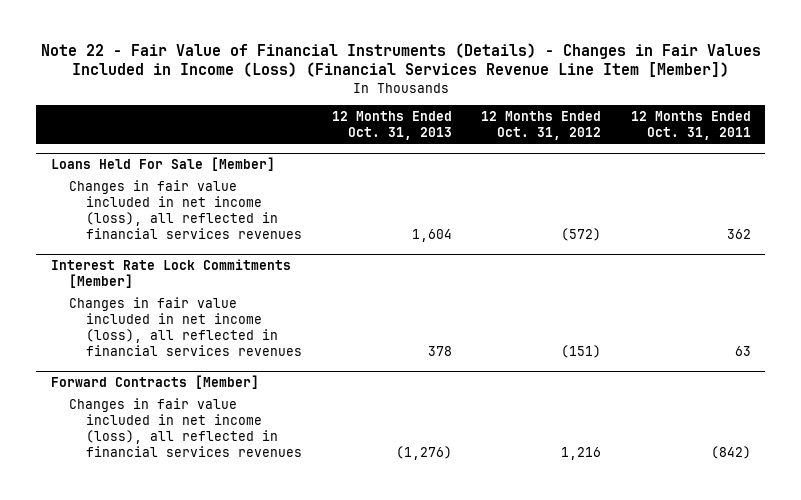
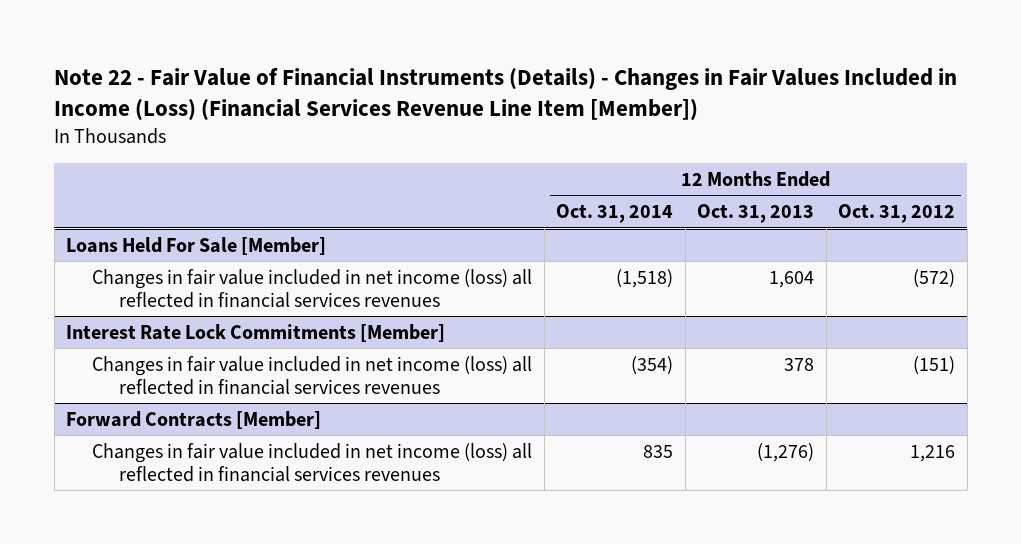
- | 12 Months Ended Oct. 31, 2013 | 12 Months Ended Oct. 31, 2012 | 12 Months Ended Oct. 31, 2011
+ | 12 Months Ended Oct. 31, 2014 | 12 Months Ended Oct. 31, 2013 | 12 Months Ended Oct. 31, 2012
@ Loans Held For Sale [Member]
- Changes in fair value included in net income (loss), all reflected in financial services revenues | 1,604 | (572) | 362
+ Changes in fair value included in net income (loss) all reflected in financial services revenues | (1,518) | 1,604 | (572)
@ Interest Rate Lock Commitments [Member]
- Changes in fair value included in net income (loss), all reflected in financial services revenues | 378 | (151) | 63
+ Changes in fair value included in net income (loss) all reflected in financial services revenues | (354) | 378 | (151)
@ Forward Contracts [Member]
- Changes in fair value included in net income (loss), all reflected in financial services revenues | (1,276) | 1,216 | (842)
+ Changes in fair value included in net income (loss) all reflected in financial services revenues | 835 | (1,276) | 1,216

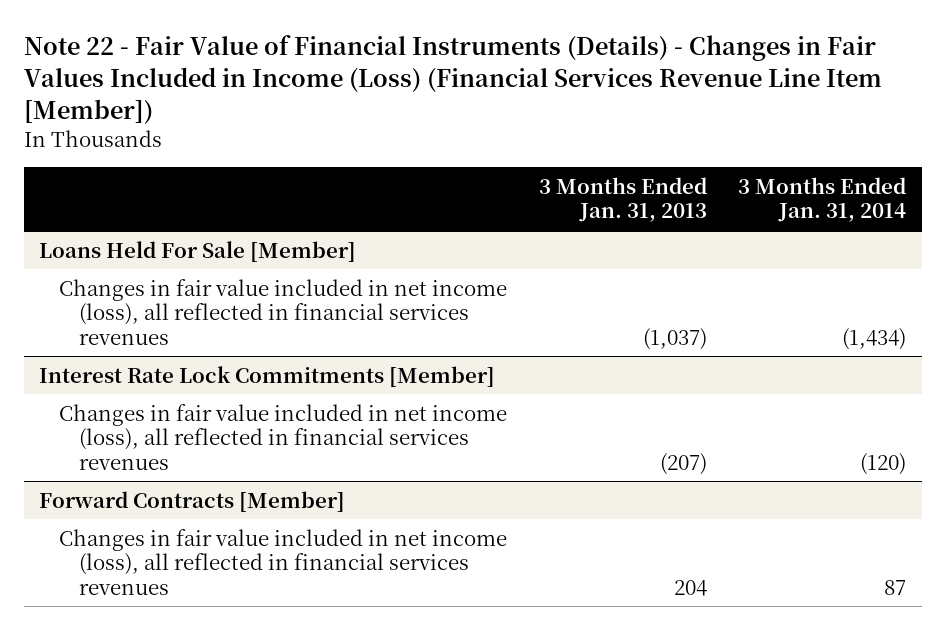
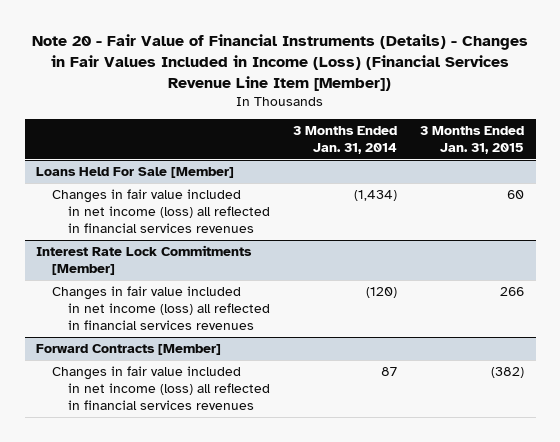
- Note 22 - Fair Value of Financial Instruments (Details) - Changes in Fair Values Included in Income (Loss) (Financial Services Revenue Line Item [Member])
+ Note 20 - Fair Value of Financial Instruments (Details) - Changes in Fair Values Included in Income (Loss) (Financial Services Revenue Line Item [Member])
- | 3 Months Ended Jan. 31, 2013 | 3 Months Ended Jan. 31, 2014
+ | 3 Months Ended Jan. 31, 2014 | 3 Months Ended Jan. 31, 2015
@ Loans Held For Sale [Member]
- Changes in fair value included in net income (loss), all reflected in financial services revenues | (1,037) | (1,434)
+ Changes in fair value included in net income (loss) all reflected in financial services revenues | (1,434) | 60
@ Interest Rate Lock Commitments [Member]
- Changes in fair value included in net income (loss), all reflected in financial services revenues | (207) | (120)
+ Changes in fair value included in net income (loss) all reflected in financial services revenues | (120) | 266
@ Forward Contracts [Member]
- Changes in fair value included in net income (loss), all reflected in financial services revenues | 204 | 87
+ Changes in fair value included in net income (loss) all reflected in financial services revenues | 87 | (382)

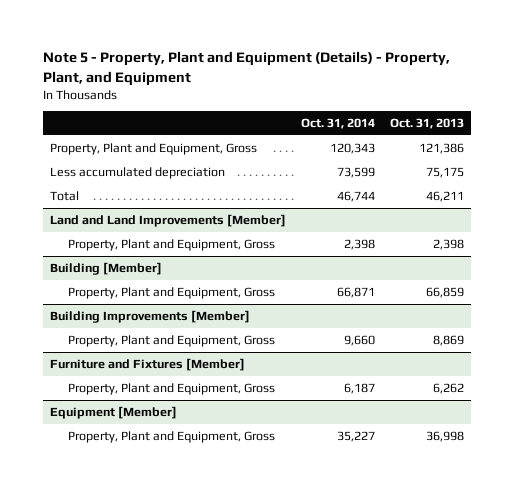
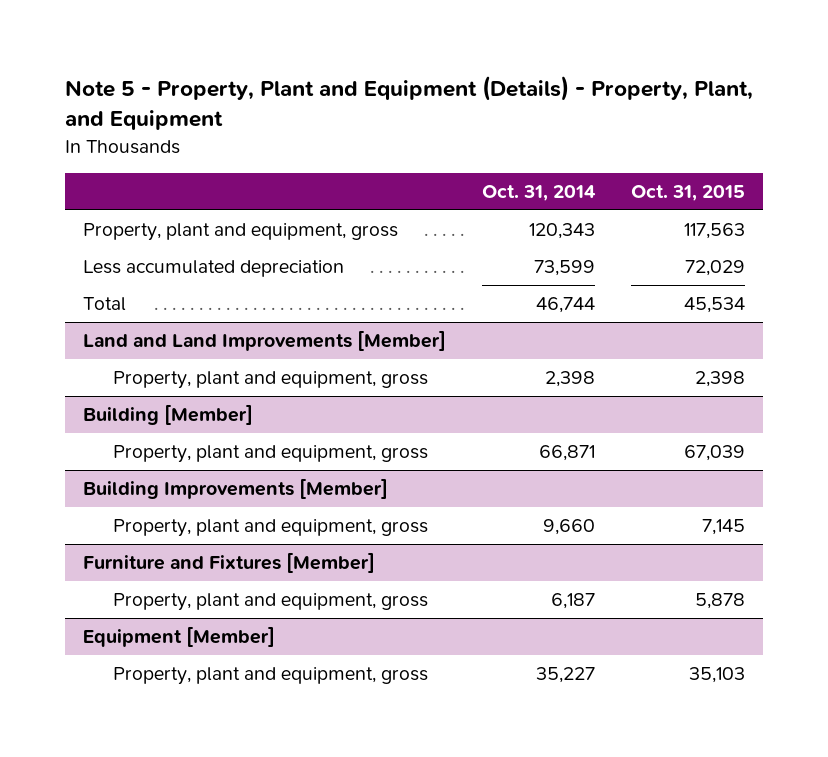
- | Oct. 31, 2014 | Oct. 31, 2013
+ | Oct. 31, 2014 | Oct. 31, 2015
- Property, Plant and Equipment, Gross | 120,343 | 121,386
+ Property, plant and equipment, gross | 120,343 | 117,563
@ Land and Land Improvements [Member]
- Property, Plant and Equipment, Gross | 2,398 | 2,398
+ Property, plant and equipment, gross | 2,398 | 2,398
@ Building [Member]
- Property, Plant and Equipment, Gross | 66,871 | 66,859
+ Property, plant and equipment, gross | 66,871 | 67,039
@ Building Improvements [Member]
- Property, Plant and Equipment, Gross | 9,660 | 8,869
+ Property, plant and equipment, gross | 9,660 | 7,145
@ Furniture and Fixtures [Member]
- Property, Plant and Equipment, Gross | 6,187 | 6,262
+ Property, plant and equipment, gross | 6,187 | 5,878
@ Equipment [Member]
- Property, Plant and Equipment, Gross | 35,227 | 36,998
+ Property, plant and equipment, gross | 35,227 | 35,103

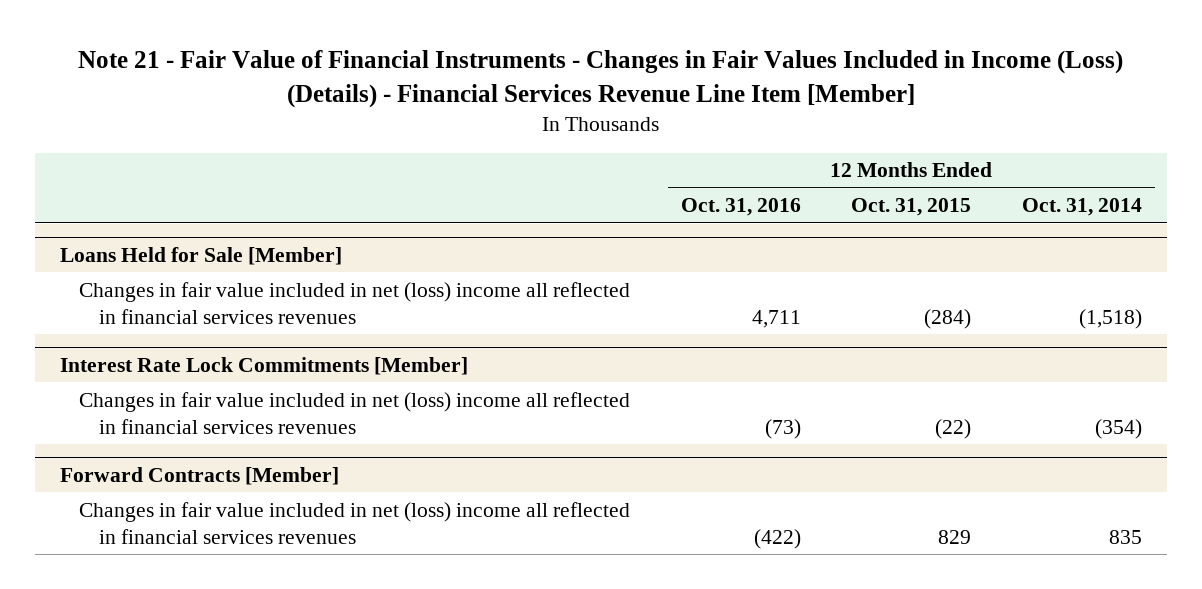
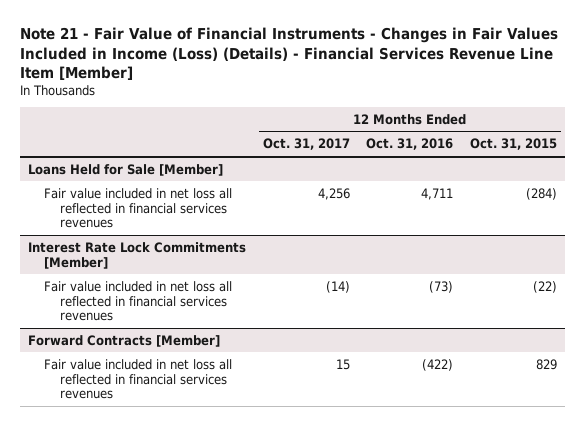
- | 12 Months Ended Oct. 31, 2016 | 12 Months Ended Oct. 31, 2015 | 12 Months Ended Oct. 31, 2014
+ | 12 Months Ended Oct. 31, 2017 | 12 Months Ended Oct. 31, 2016 | 12 Months Ended Oct. 31, 2015
@ Loans Held for Sale [Member]
- Changes in fair value included in net (loss) income all reflected in financial services revenues | 4,711 | (284) | (1,518)
+ Fair value included in net loss all reflected in financial services revenues | 4,256 | 4,711 | (284)
@ Interest Rate Lock Commitments [Member]
- Changes in fair value included in net (loss) income all reflected in financial services revenues | (73) | (22) | (354)
+ Fair value included in net loss all reflected in financial services revenues | (14) | (73) | (22)
@ Forward Contracts [Member]
- Changes in fair value included in net (loss) income all reflected in financial services revenues | (422) | 829 | 835
+ Fair value included in net loss all reflected in financial services revenues | 15 | (422) | 829

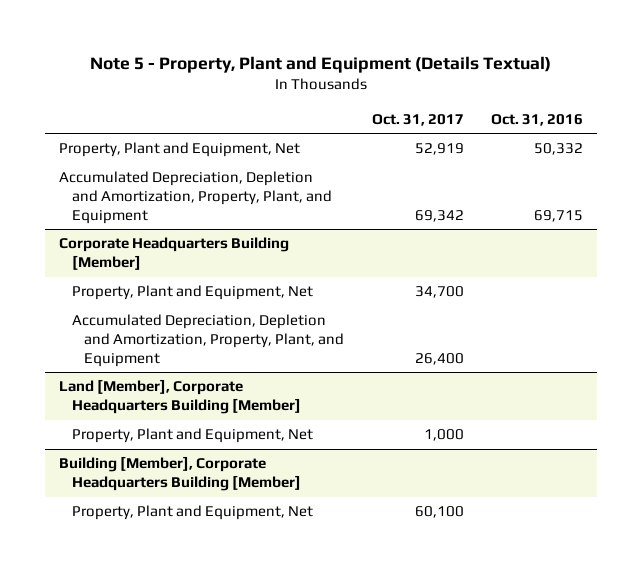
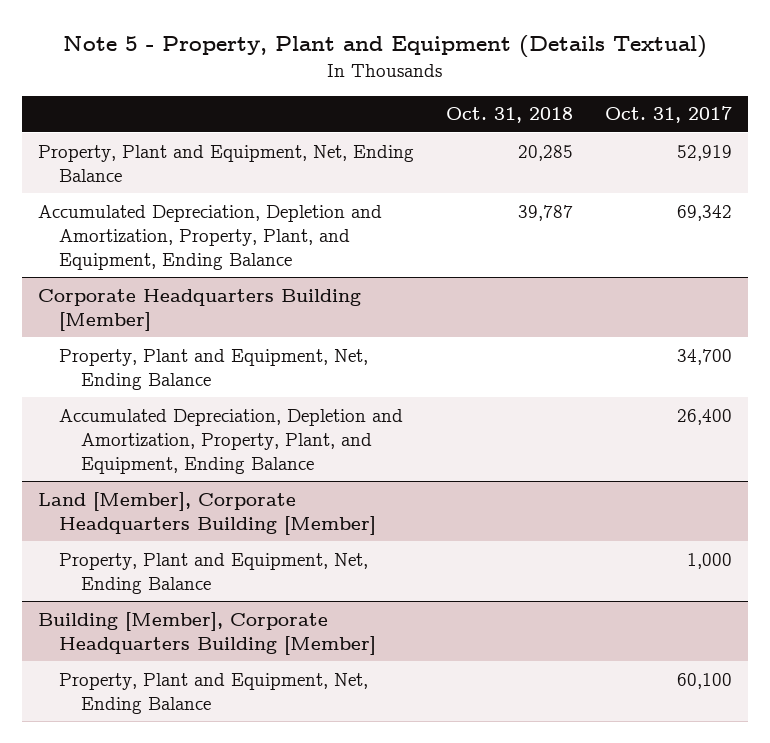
- | Oct. 31, 2017 | Oct. 31, 2016
+ | Oct. 31, 2018 | Oct. 31, 2017
- Property, Plant and Equipment, Net | 52,919 | 50,332
- Accumulated Depreciation, Depletion and Amortization, Property, Plant, and Equipment | 69,342 | 69,715
+ Property, Plant and Equipment, Net, Ending Balance | 20,285 | 52,919
+ Accumulated Depreciation, Depletion and Amortization, Property, Plant, and Equipment, Ending Balance | 39,787 | 69,342
@ Corporate Headquarters Building [Member]
- Property, Plant and Equipment, Net | 34,700 |
- Accumulated Depreciation, Depletion and Amortization, Property, Plant, and Equipment | 26,400 |
+ Property, Plant and Equipment, Net, Ending Balance | | 34,700
+ Accumulated Depreciation, Depletion and Amortization, Property, Plant, and Equipment, Ending Balance | | 26,400
@ Land [Member], Corporate Headquarters Building [Member]
- Property, Plant and Equipment, Net | 1,000 |
+ Property, Plant and Equipment, Net, Ending Balance | | 1,000
@ Building [Member], Corporate Headquarters Building [Member]
- Property, Plant and Equipment, Net | 60,100 |
+ Property, Plant and Equipment, Net, Ending Balance | | 60,100

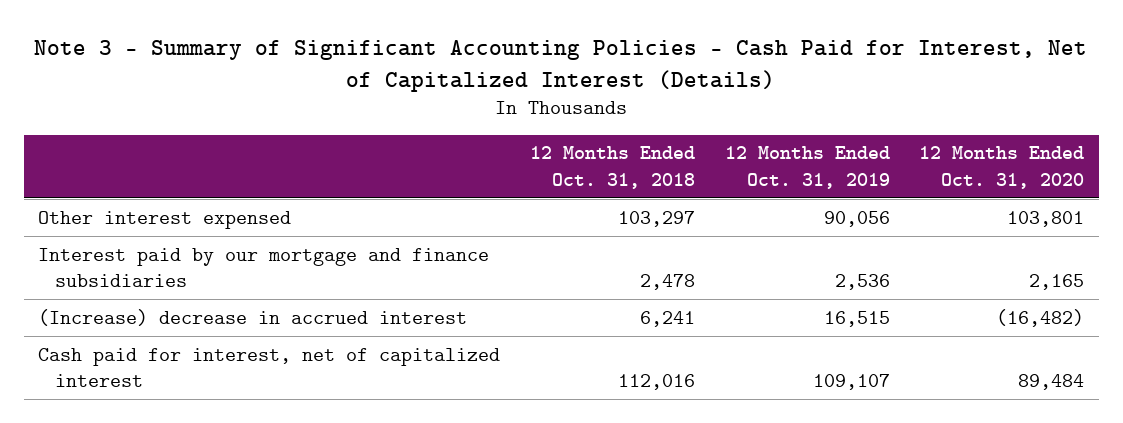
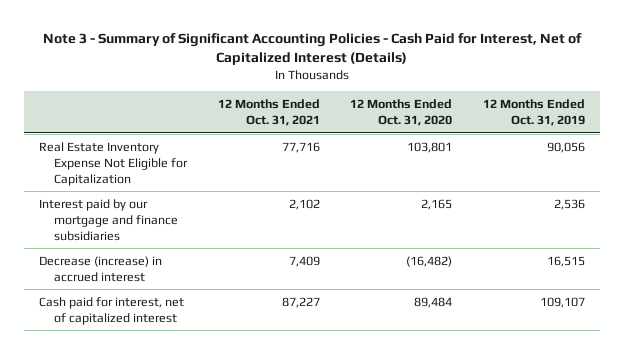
- | 12 Months Ended Oct. 31, 2018 | 12 Months Ended Oct. 31, 2019 | 12 Months Ended Oct. 31, 2020
+ | 12 Months Ended Oct. 31, 2021 | 12 Months Ended Oct. 31, 2020 | 12 Months Ended Oct. 31, 2019
- Other interest expensed | 103,297 | 90,056 | 103,801
+ Real Estate Inventory Expense Not Eligible for Capitalization | 77,716 | 103,801 | 90,056
- (Increase) decrease in accrued interest | 6,241 | 16,515 | (16,482)
+ Decrease (increase) in accrued interest | 7,409 | (16,482) | 16,515

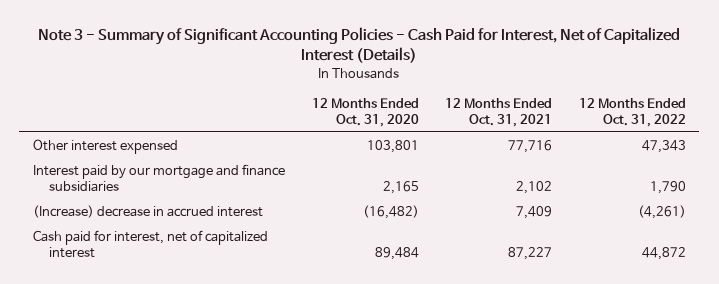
- | 12 Months Ended Oct. 31, 2021 | 12 Months Ended Oct. 31, 2020 | 12 Months Ended Oct. 31, 2019
+ | 12 Months Ended Oct. 31, 2020 | 12 Months Ended Oct. 31, 2021 | 12 Months Ended Oct. 31, 2022
- Real Estate Inventory Expense Not Eligible for Capitalization | 77,716 | 103,801 | 90,056
+ Other interest expensed | 103,801 | 77,716 | 47,343
- Decrease (increase) in accrued interest | 7,409 | (16,482) | 16,515
+ (Increase) decrease in accrued interest | (16,482) | 7,409 | (4,261)

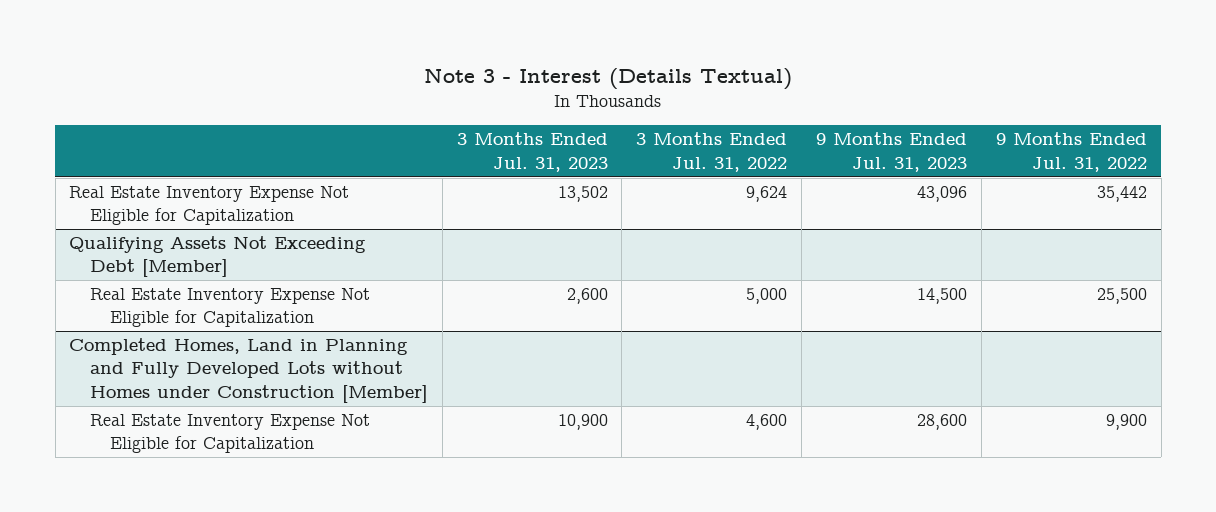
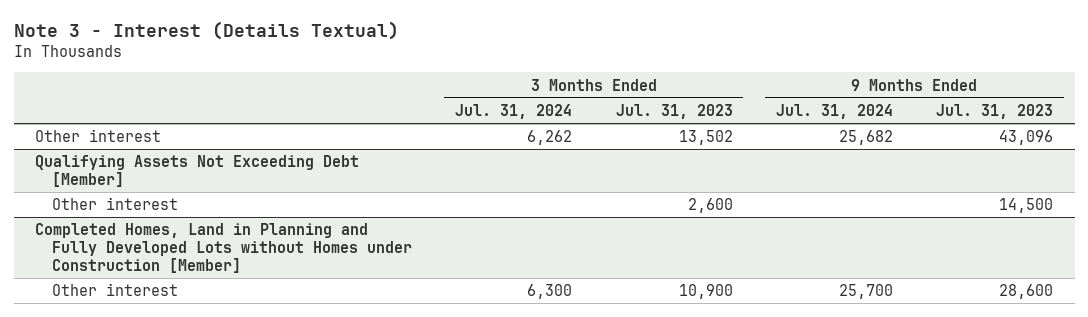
- | 3 Months Ended Jul. 31, 2023 | 3 Months Ended Jul. 31, 2022 | 9 Months Ended Jul. 31, 2023 | 9 Months Ended Jul. 31, 2022
+ | 3 Months Ended Jul. 31, 2024 | 3 Months Ended Jul. 31, 2023 | 9 Months Ended Jul. 31, 2024 | 9 Months Ended Jul. 31, 2023
- Real Estate Inventory Expense Not Eligible for Capitalization | 13,502 | 9,624 | 43,096 | 35,442
+ Other interest | 6,262 | 13,502 | 25,682 | 43,096
@ Qualifying Assets Not Exceeding Debt [Member]
- Real Estate Inventory Expense Not Eligible for Capitalization | 2,600 | 5,000 | 14,500 | 25,500
+ Other interest | | 2,600 | | 14,500
@ Completed Homes, Land in Planning and Fully Developed Lots without Homes under Construction [Member]
- Real Estate Inventory Expense Not Eligible for Capitalization | 10,900 | 4,600 | 28,600 | 9,900
+ Other interest | 6,300 | 10,900 | 25,700 | 28,600

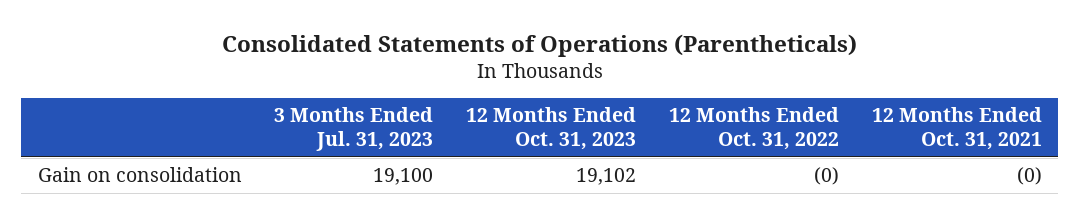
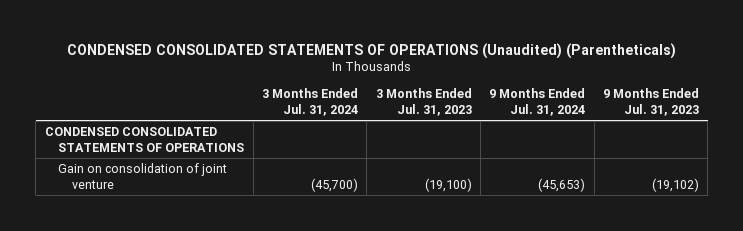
- Consolidated Statements of Operations (Parentheticals)
+ CONDENSED CONSOLIDATED STATEMENTS OF OPERATIONS (Unaudited) (Parentheticals)
- | 3 Months Ended Jul. 31, 2023 | 12 Months Ended Oct. 31, 2023 | 12 Months Ended Oct. 31, 2022 | 12 Months Ended Oct. 31, 2021
+ | 3 Months Ended Jul. 31, 2024 | 3 Months Ended Jul. 31, 2023 | 9 Months Ended Jul. 31, 2024 | 9 Months Ended Jul. 31, 2023
- Gain on consolidation | 19,100 | 19,102 | (0) | (0)
+ CONDENSED CONSOLIDATED STATEMENTS OF OPERATIONS
+ Gain on consolidation of joint venture | (45,700) | (19,100) | (45,653) | (19,102)

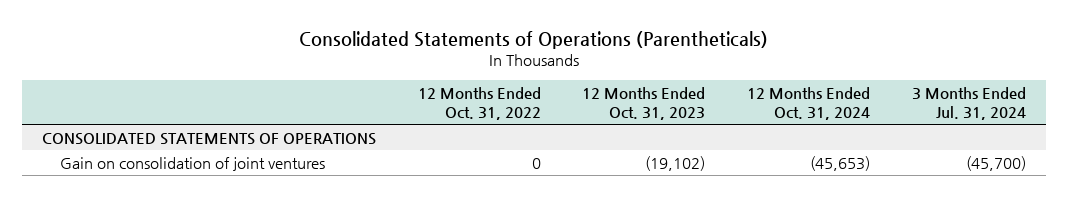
- CONDENSED CONSOLIDATED STATEMENTS OF OPERATIONS (Unaudited) (Parentheticals)
+ Consolidated Statements of Operations (Parentheticals)
- | 3 Months Ended Jul. 31, 2024 | 3 Months Ended Jul. 31, 2023 | 9 Months Ended Jul. 31, 2024 | 9 Months Ended Jul. 31, 2023
+ | 12 Months Ended Oct. 31, 2022 | 12 Months Ended Oct. 31, 2023 | 12 Months Ended Oct. 31, 2024 | 3 Months Ended Jul. 31, 2024
- CONDENSED CONSOLIDATED STATEMENTS OF OPERATIONS
- Gain on consolidation of joint venture | (45,700) | (19,100) | (45,653) | (19,102)
+ CONSOLIDATED STATEMENTS OF OPERATIONS
+ Gain on consolidation of joint ventures | 0 | (19,102) | (45,653) | (45,700)

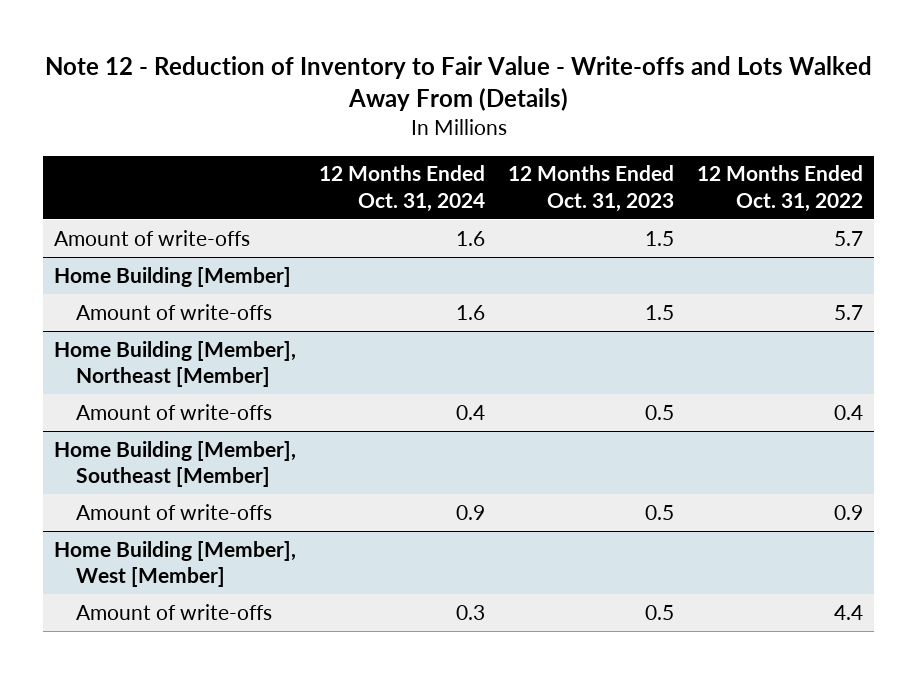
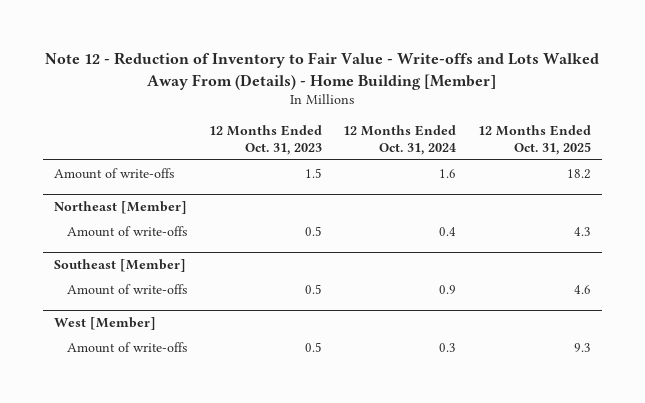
- Note 12 - Reduction of Inventory to Fair Value - Write-offs and Lots Walked Away From (Details)
+ Note 12 - Reduction of Inventory to Fair Value - Write-offs and Lots Walked Away From (Details) - Home Building [Member]
- | 12 Months Ended Oct. 31, 2024 | 12 Months Ended Oct. 31, 2023 | 12 Months Ended Oct. 31, 2022
+ | 12 Months Ended Oct. 31, 2023 | 12 Months Ended Oct. 31, 2024 | 12 Months Ended Oct. 31, 2025
- Home Building [Member]
- Amount of write-offs | 1.6 | 1.5 | 5.7
- Home Building [Member], Northeast [Member]
+ Northeast [Member]
- Home Building [Member], Southeast [Member]
+ Southeast [Member]
- Home Building [Member], West [Member]
+ West [Member]

